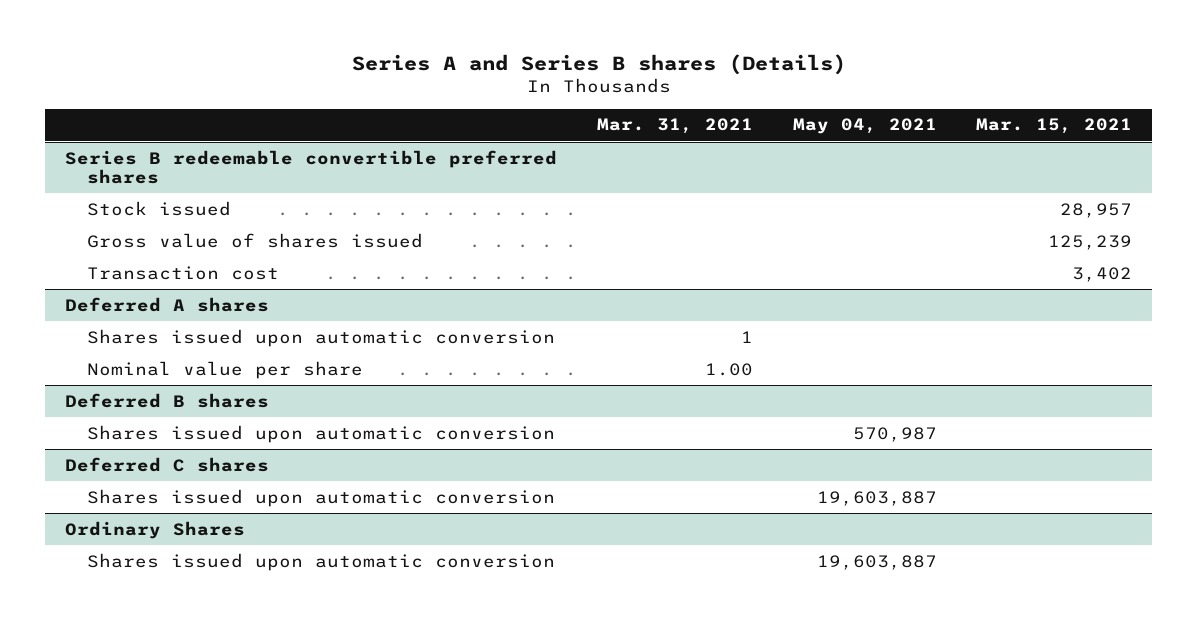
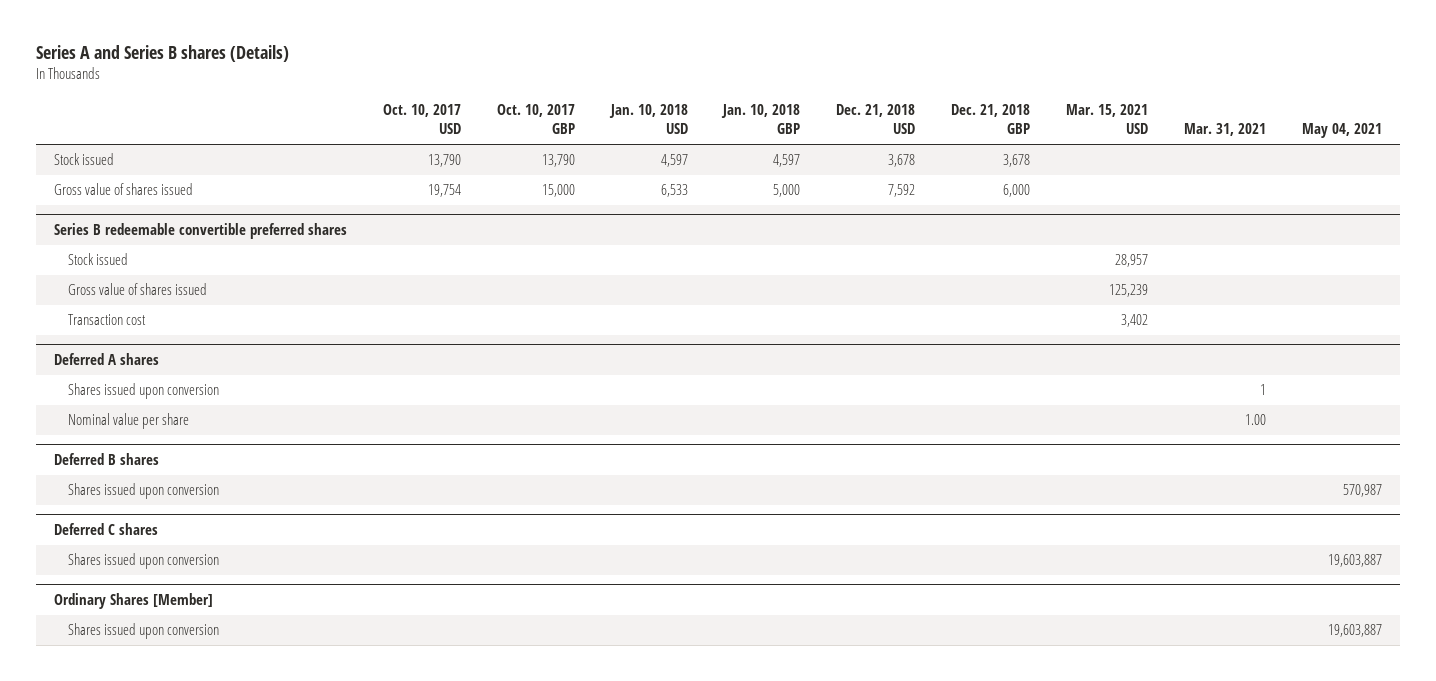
- | Mar. 31, 2021 | May 04, 2021 | Mar. 15, 2021
+ | Oct. 10, 2017 USD | Oct. 10, 2017 GBP | Jan. 10, 2018 USD | Jan. 10, 2018 GBP | Dec. 21, 2018 USD | Dec. 21, 2018 GBP | Mar. 15, 2021 USD | Mar. 31, 2021 | May 04, 2021
+ Stock issued | 13,790 | 13,790 | 4,597 | 4,597 | 3,678 | 3,678 | | |
+ Gross value of shares issued | 19,754 | 15,000 | 6,533 | 5,000 | 7,592 | 6,000 | | |
@ Deferred A shares
- Shares issued upon automatic conversion | 1 | |
+ Shares issued upon conversion | | | | | | | | 1 |
@ Deferred B shares
- Shares issued upon automatic conversion | | 570,987 |
+ Shares issued upon conversion | | | | | | | | | 570,987
@ Deferred C shares
- Shares issued upon automatic conversion | | 19,603,887 |
- Ordinary Shares
- Shares issued upon automatic conversion | | 19,603,887 |
@ Deferred C shares
+ Shares issued upon conversion | | | | | | | | | 19,603,887
+ Ordinary Shares [Member]
+ Shares issued upon conversion | | | | | | | | | 19,603,887

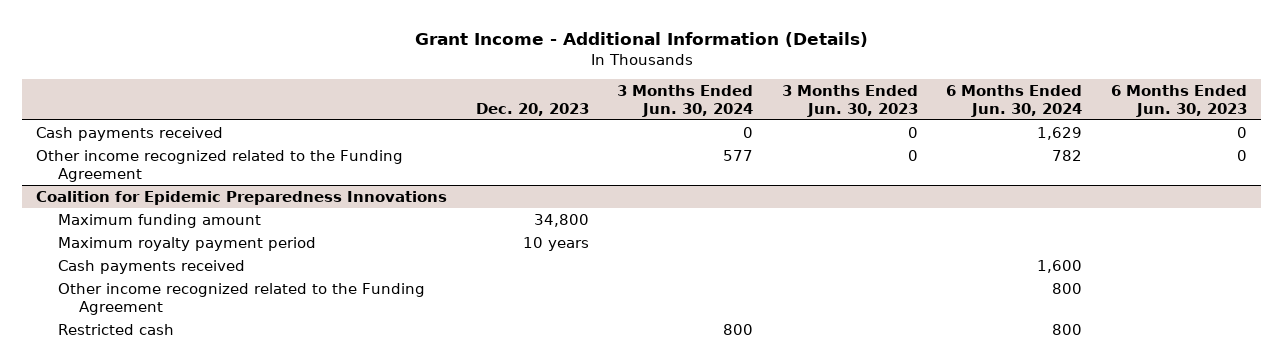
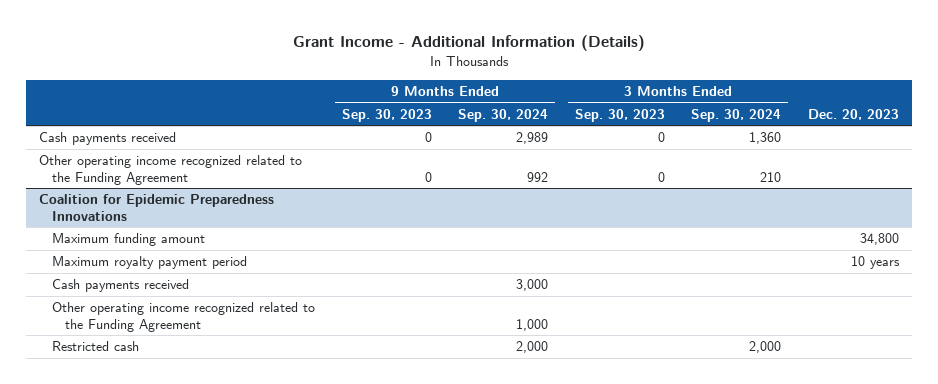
- | Dec. 20, 2023 | 3 Months Ended Jun. 30, 2024 | 3 Months Ended Jun. 30, 2023 | 6 Months Ended Jun. 30, 2024 | 6 Months Ended Jun. 30, 2023
+ | 9 Months Ended Sep. 30, 2023 | 9 Months Ended Sep. 30, 2024 | 3 Months Ended Sep. 30, 2023 | 3 Months Ended Sep. 30, 2024 | Dec. 20, 2023
- Other income recognized related to the Funding Agreement | | 577 | 0 | 782 | 0
+ Other operating income recognized related to the Funding Agreement | 0 | 992 | 0 | 210 |
@ Coalition for Epidemic Preparedness Innovations
- Other income recognized related to the Funding Agreement | | | | 800 |
+ Other operating income recognized related to the Funding Agreement | | 1,000 | | |

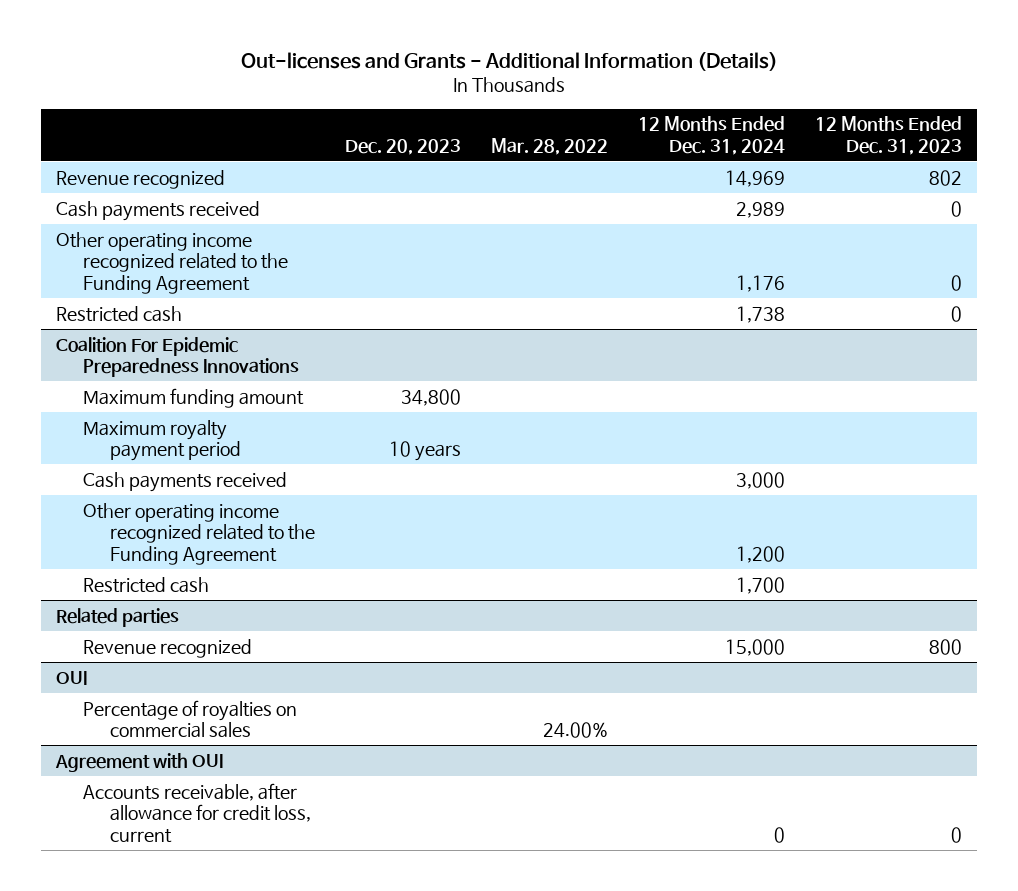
- Grant Income - Additional Information (Details)
+ Out-licenses and Grants - Additional Information (Details)
- | 9 Months Ended Sep. 30, 2023 | 9 Months Ended Sep. 30, 2024 | 3 Months Ended Sep. 30, 2023 | 3 Months Ended Sep. 30, 2024 | Dec. 20, 2023
+ | Dec. 20, 2023 | Mar. 28, 2022 | 12 Months Ended Dec. 31, 2024 | 12 Months Ended Dec. 31, 2023
+ Revenue recognized | | | 14,969 | 802
- Coalition for Epidemic Preparedness Innovations
+ Restricted cash | | | 1,738 | 0
+ Coalition For Epidemic Preparedness Innovations
+ Related parties
+ Revenue recognized | | | 15,000 | 800
+ OUI
+ Percentage of royalties on commercial sales | | 24.00% | |
+ Agreement with OUI
+ Accounts receivable, after allowance for credit loss, current | | | 0 | 0

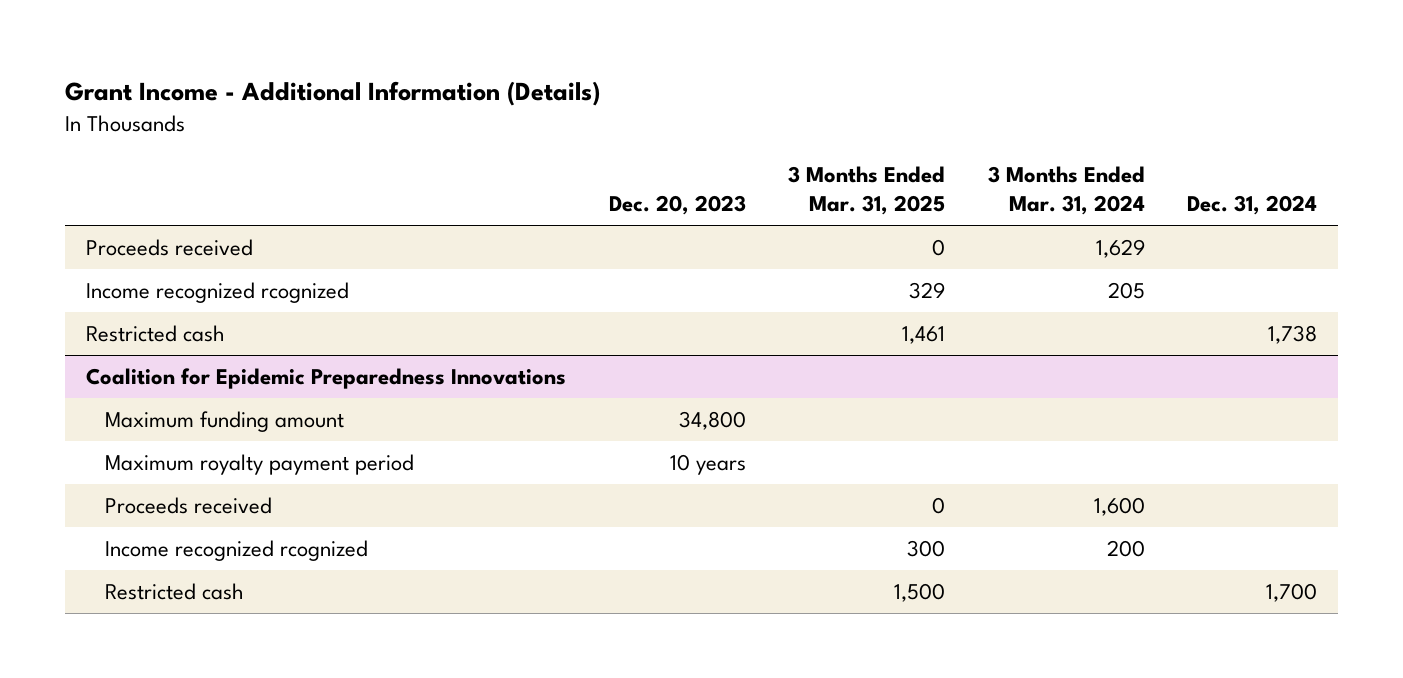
- Out-licenses and Grants - Additional Information (Details)
+ Grant Income - Additional Information (Details)
- | Dec. 20, 2023 | Mar. 28, 2022 | 12 Months Ended Dec. 31, 2024 | 12 Months Ended Dec. 31, 2023
+ | Dec. 20, 2023 | 3 Months Ended Mar. 31, 2025 | 3 Months Ended Mar. 31, 2024 | Dec. 31, 2024
- Revenue recognized | | | 14,969 | 802
- Cash payments received | | | 2,989 | 0
- Other operating income recognized related to the Funding Agreement | | | 1,176 | 0
+ Proceeds received | | 0 | 1,629 |
+ Income recognized rcognized | | 329 | 205 |
- Coalition For Epidemic Preparedness Innovations
+ Coalition for Epidemic Preparedness Innovations
- Cash payments received | | | 3,000 |
- Other operating income recognized related to the Funding Agreement | | | 1,200 |
+ Proceeds received | | 0 | 1,600 |
+ Income recognized rcognized | | 300 | 200 |
- Related parties
- Revenue recognized | | | 15,000 | 800
- OUI
- Percentage of royalties on commercial sales | | 24.00% | |
- Agreement with OUI
- Accounts receivable, after allowance for credit loss, current | | | 0 | 0

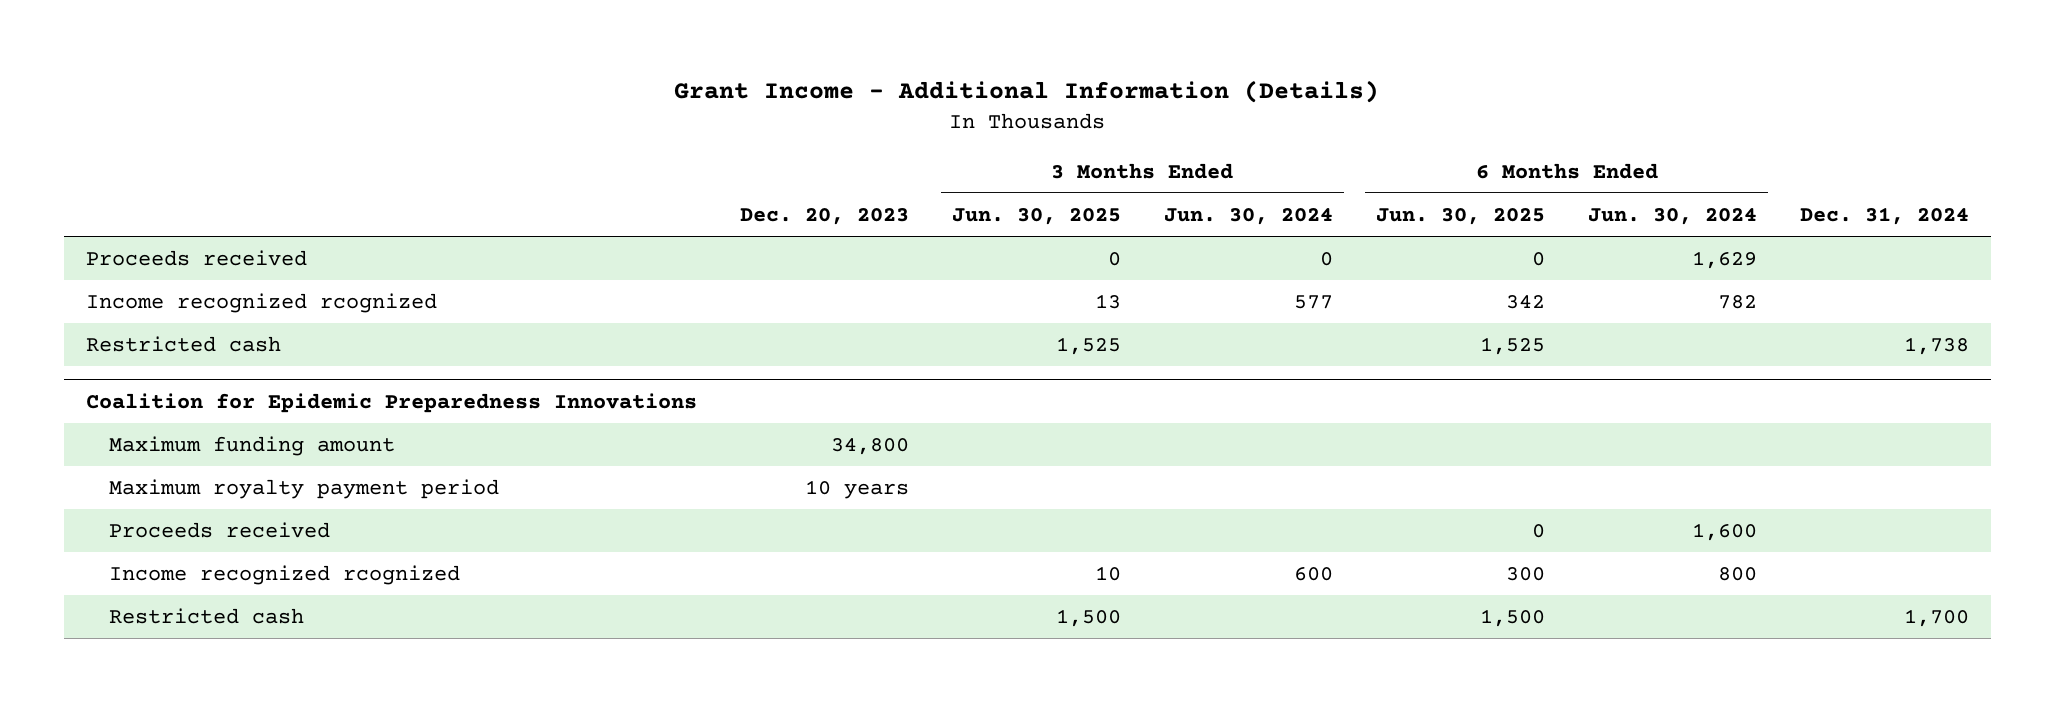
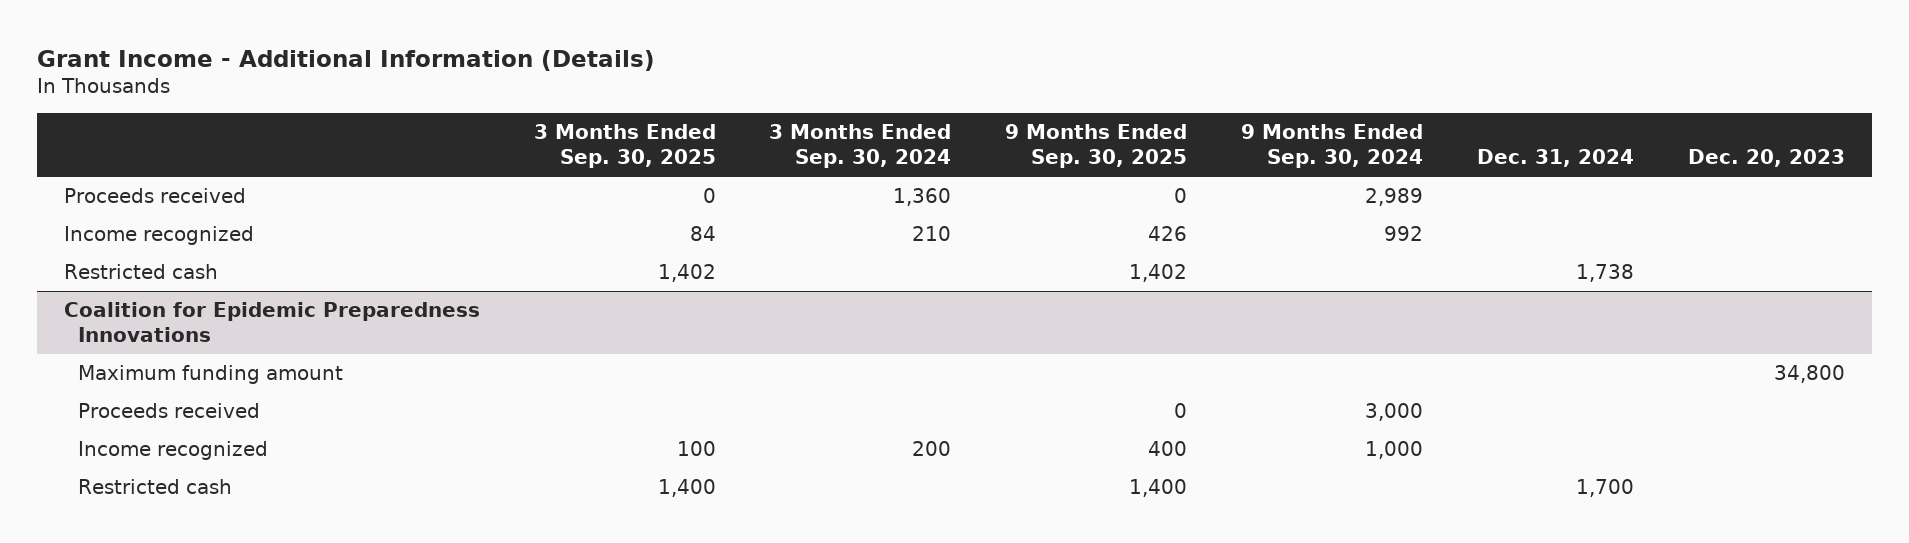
- | Dec. 20, 2023 | 3 Months Ended Jun. 30, 2025 | 3 Months Ended Jun. 30, 2024 | 6 Months Ended Jun. 30, 2025 | 6 Months Ended Jun. 30, 2024 | Dec. 31, 2024
+ | 3 Months Ended Sep. 30, 2025 | 3 Months Ended Sep. 30, 2024 | 9 Months Ended Sep. 30, 2025 | 9 Months Ended Sep. 30, 2024 | Dec. 31, 2024 | Dec. 20, 2023
- Income recognized rcognized | | 13 | 577 | 342 | 782 |
+ Income recognized | 84 | 210 | 426 | 992 | |
@ Coalition for Epidemic Preparedness Innovations
- Maximum royalty payment period | 10 years | | | | |
- Income recognized rcognized | | 10 | 600 | 300 | 800 |
+ Income recognized | 100 | 200 | 400 | 1,000 | |

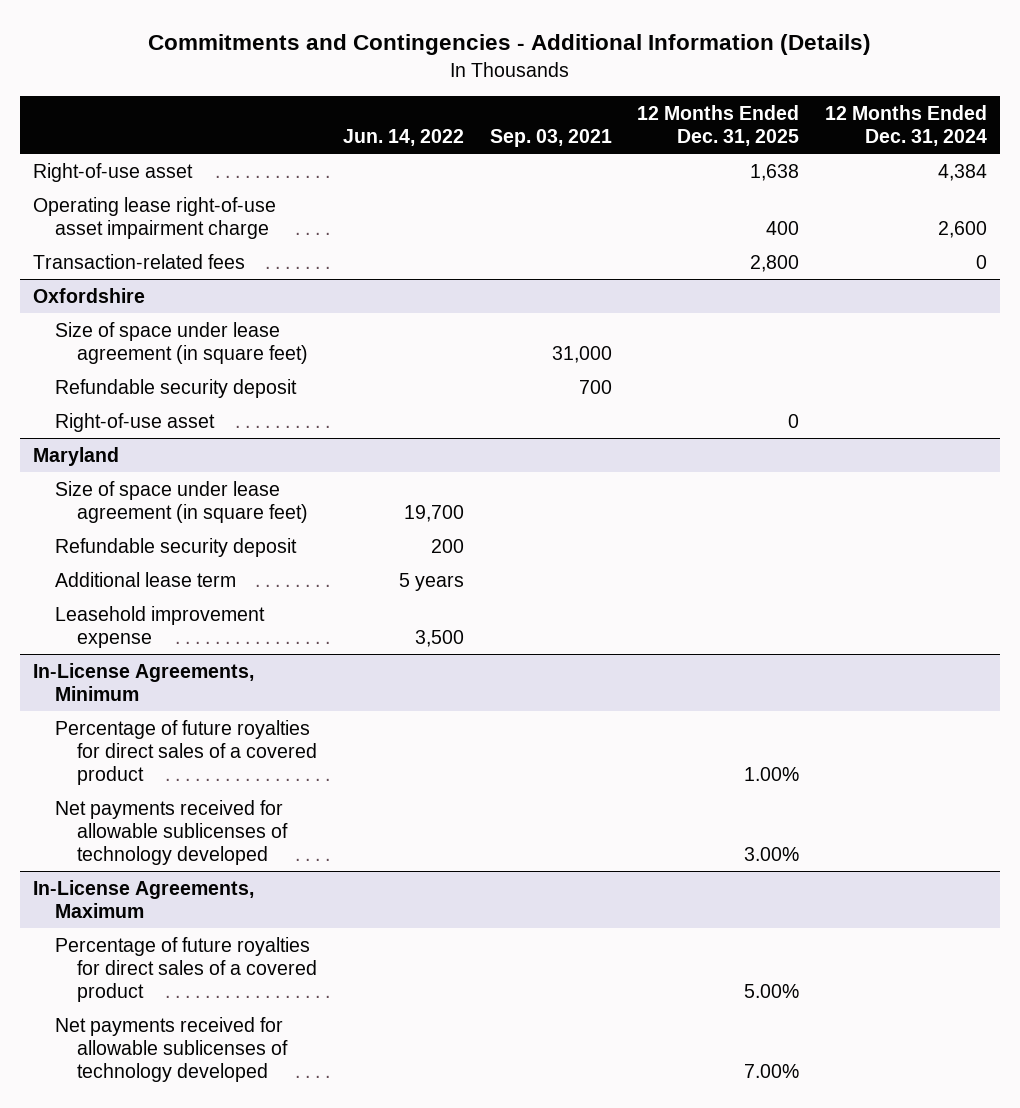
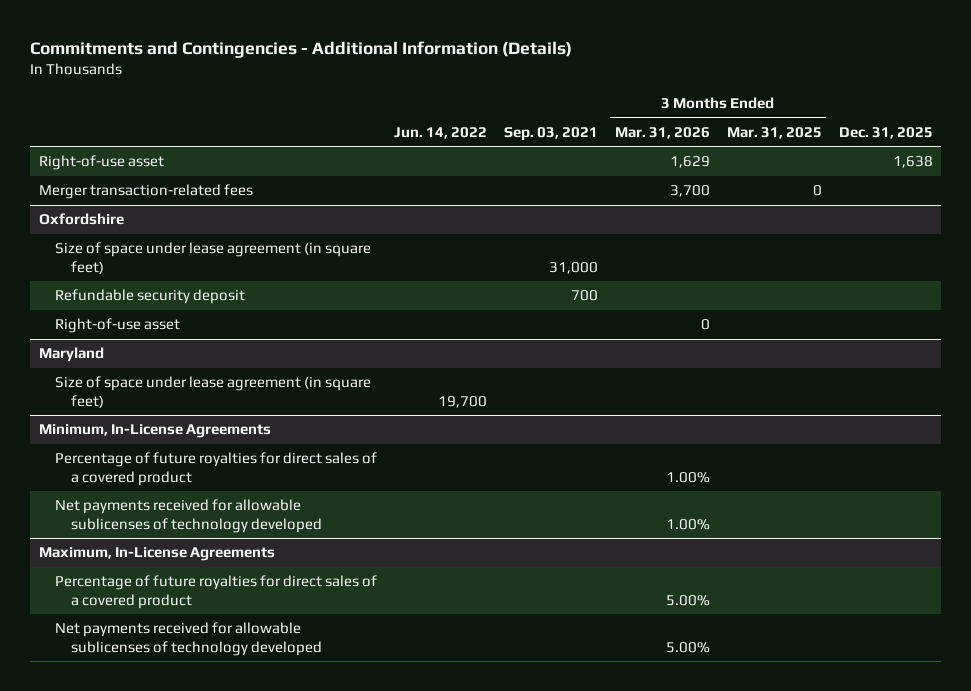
- | Jun. 14, 2022 | Sep. 03, 2021 | 12 Months Ended Dec. 31, 2025 | 12 Months Ended Dec. 31, 2024
+ | Jun. 14, 2022 | Sep. 03, 2021 | 3 Months Ended Mar. 31, 2026 | 3 Months Ended Mar. 31, 2025 | Dec. 31, 2025
- Operating lease right-of-use asset impairment charge | | | 400 | 2,600
- Transaction-related fees | | | 2,800 | 0
+ Merger transaction-related fees | | | 3,700 | 0 |
@ Maryland
- Refundable security deposit | 200 | | |
- Additional lease term | 5 years | | |
- Leasehold improvement expense | 3,500 | | |
- In-License Agreements, Minimum
+ Minimum, In-License Agreements
- In-License Agreements, Maximum
+ Maximum, In-License Agreements

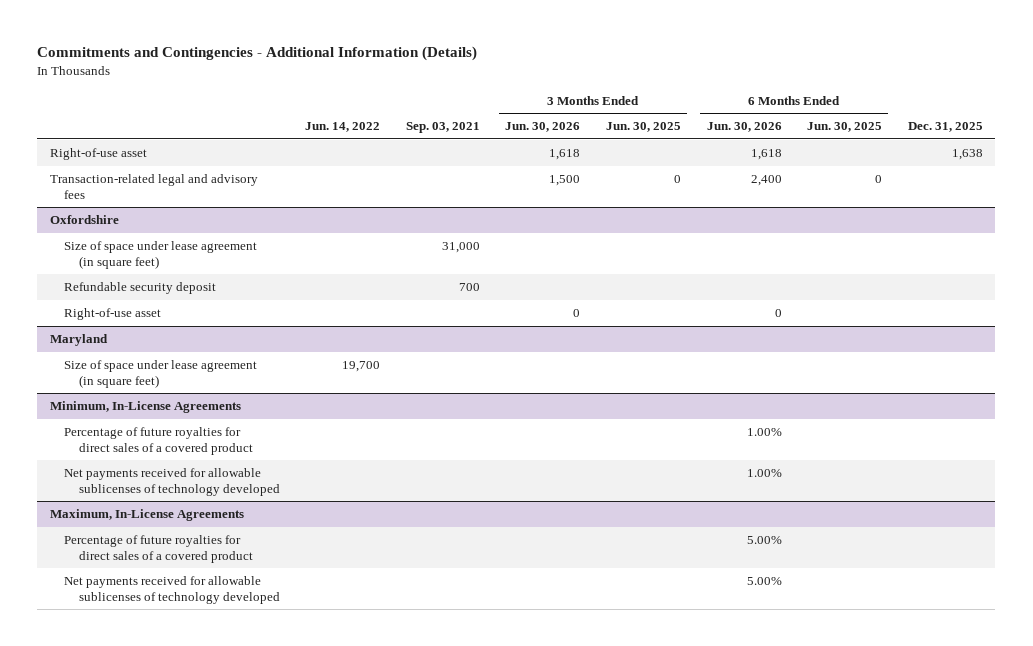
- | Jun. 14, 2022 | Sep. 03, 2021 | 3 Months Ended Mar. 31, 2026 | 3 Months Ended Mar. 31, 2025 | Dec. 31, 2025
+ | Jun. 14, 2022 | Sep. 03, 2021 | 3 Months Ended Jun. 30, 2026 | 3 Months Ended Jun. 30, 2025 | 6 Months Ended Jun. 30, 2026 | 6 Months Ended Jun. 30, 2025 | Dec. 31, 2025
- Merger transaction-related fees | | | 3,700 | 0 |
+ Transaction-related legal and advisory fees | | | 1,500 | 0 | 2,400 | 0 |

